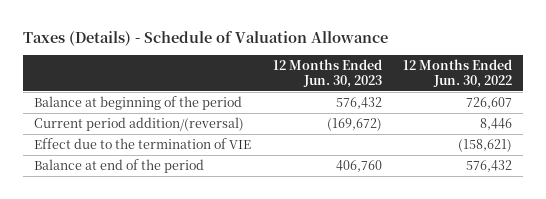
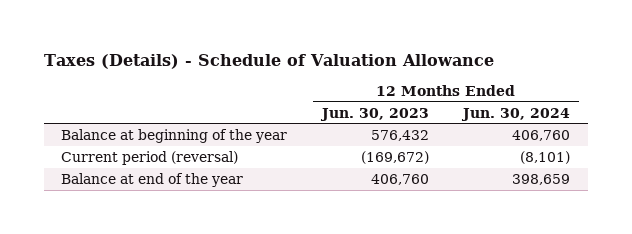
- | 12 Months Ended Jun. 30, 2023 | 12 Months Ended Jun. 30, 2022
+ | 12 Months Ended Jun. 30, 2023 | 12 Months Ended Jun. 30, 2024
- Balance at beginning of the period | 576,432 | 726,607
- Current period addition/(reversal) | (169,672) | 8,446
- Effect due to the termination of VIE | | (158,621)
- Balance at end of the period | 406,760 | 576,432
+ Balance at beginning of the year | 576,432 | 406,760
+ Current period (reversal) | (169,672) | (8,101)
+ Balance at end of the year | 406,760 | 398,659

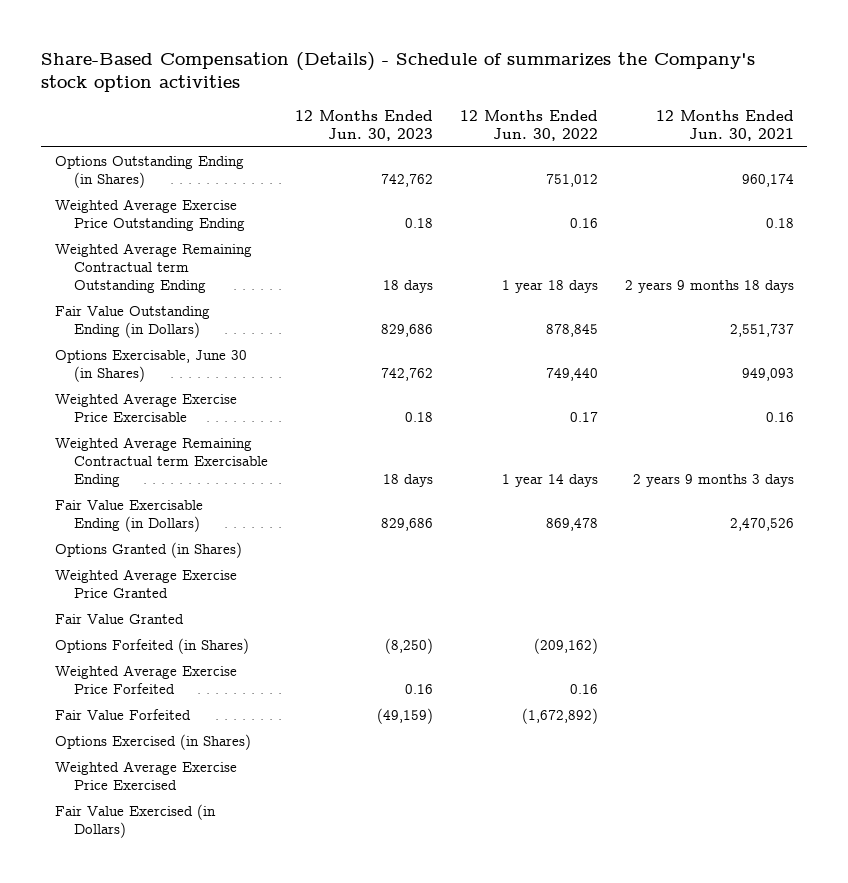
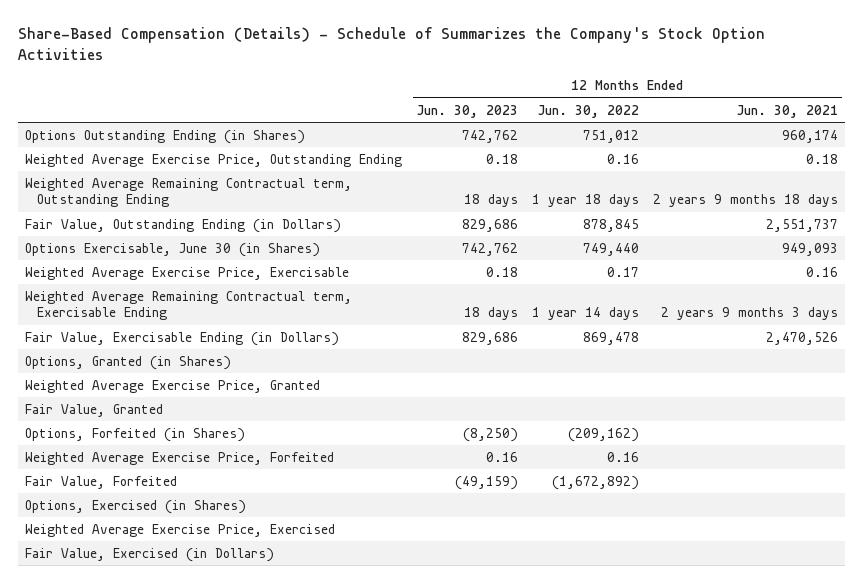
- Share-Based Compensation (Details) - Schedule of summarizes the Company's stock option activities
+ Share-Based Compensation (Details) - Schedule of Summarizes the Company's Stock Option Activities
- Weighted Average Exercise Price Outstanding Ending | 0.18 | 0.16 | 0.18
- Weighted Average Remaining Contractual term Outstanding Ending | 18 days | 1 year 18 days | 2 years 9 months 18 days
- Fair Value Outstanding Ending (in Dollars) | 829,686 | 878,845 | 2,551,737
+ Weighted Average Exercise Price, Outstanding Ending | 0.18 | 0.16 | 0.18
+ Weighted Average Remaining Contractual term, Outstanding Ending | 18 days | 1 year 18 days | 2 years 9 months 18 days
+ Fair Value, Outstanding Ending (in Dollars) | 829,686 | 878,845 | 2,551,737
- Weighted Average Exercise Price Exercisable | 0.18 | 0.17 | 0.16
- Weighted Average Remaining Contractual term Exercisable Ending | 18 days | 1 year 14 days | 2 years 9 months 3 days
- Fair Value Exercisable Ending (in Dollars) | 829,686 | 869,478 | 2,470,526
- Options Granted (in Shares)
- Weighted Average Exercise Price Granted
- Fair Value Granted
- Options Forfeited (in Shares) | (8,250) | (209,162) |
- Weighted Average Exercise Price Forfeited | 0.16 | 0.16 |
- Fair Value Forfeited | (49,159) | (1,672,892) |
- Options Exercised (in Shares)
- Weighted Average Exercise Price Exercised
- Fair Value Exercised (in Dollars)
+ Weighted Average Exercise Price, Exercisable | 0.18 | 0.17 | 0.16
+ Weighted Average Remaining Contractual term, Exercisable Ending | 18 days | 1 year 14 days | 2 years 9 months 3 days
+ Fair Value, Exercisable Ending (in Dollars) | 829,686 | 869,478 | 2,470,526
+ Options, Granted (in Shares)
+ Weighted Average Exercise Price, Granted
+ Fair Value, Granted
+ Options, Forfeited (in Shares) | (8,250) | (209,162) |
+ Weighted Average Exercise Price, Forfeited | 0.16 | 0.16 |
+ Fair Value, Forfeited | (49,159) | (1,672,892) |
+ Options, Exercised (in Shares)
+ Weighted Average Exercise Price, Exercised
+ Fair Value, Exercised (in Dollars)

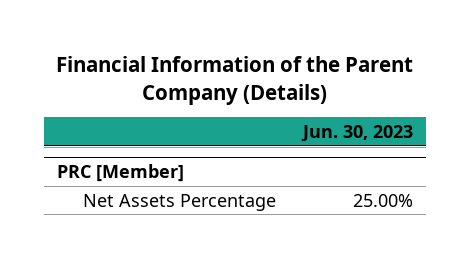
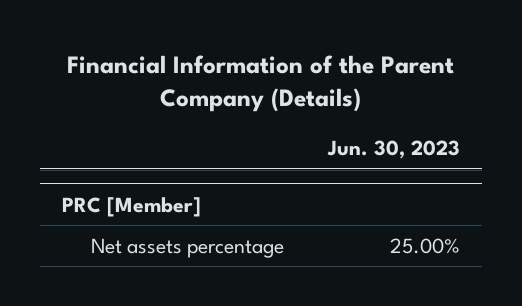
@ PRC [Member]
- Net Assets Percentage | 25.00%
+ Net assets percentage | 25.00%

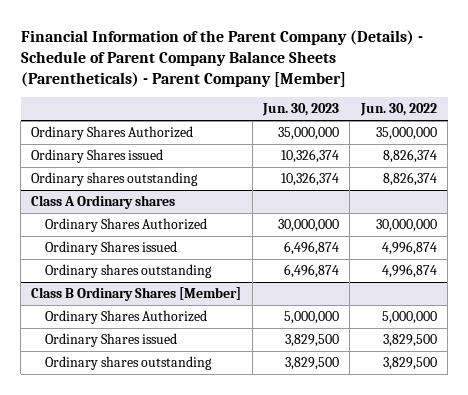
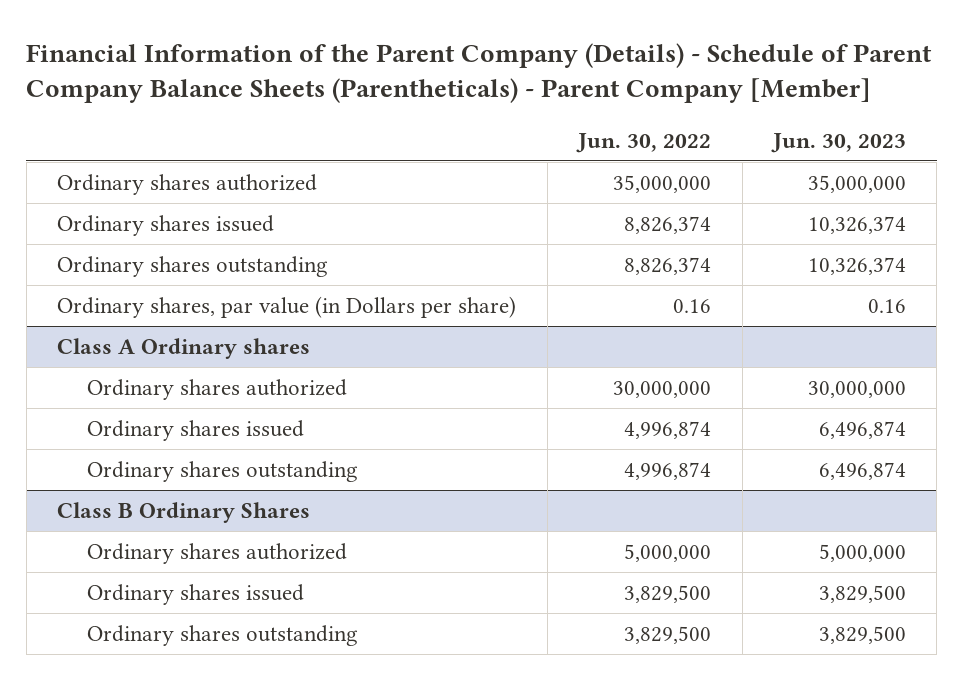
- | Jun. 30, 2023 | Jun. 30, 2022
+ | Jun. 30, 2022 | Jun. 30, 2023
- Ordinary Shares Authorized | 35,000,000 | 35,000,000
- Ordinary Shares issued | 10,326,374 | 8,826,374
+ Ordinary shares authorized | 35,000,000 | 35,000,000
+ Ordinary shares issued | 8,826,374 | 10,326,374
+ Ordinary shares, par value (in Dollars per share) | 0.16 | 0.16
@ Class A Ordinary shares
- Ordinary Shares Authorized | 30,000,000 | 30,000,000
- Ordinary Shares issued | 6,496,874 | 4,996,874
+ Ordinary shares authorized | 30,000,000 | 30,000,000
+ Ordinary shares issued | 4,996,874 | 6,496,874
- Class B Ordinary Shares [Member]
- Ordinary Shares Authorized | 5,000,000 | 5,000,000
- Ordinary Shares issued | 3,829,500 | 3,829,500
+ Class B Ordinary Shares
+ Ordinary shares authorized | 5,000,000 | 5,000,000
+ Ordinary shares issued | 3,829,500 | 3,829,500

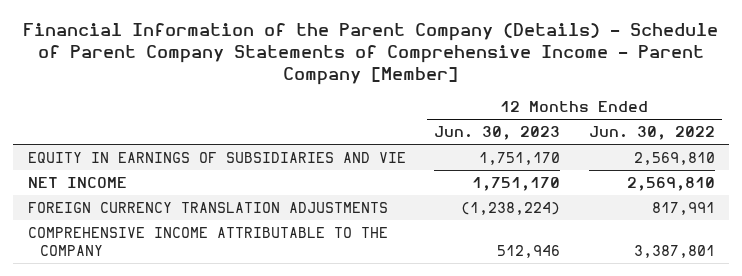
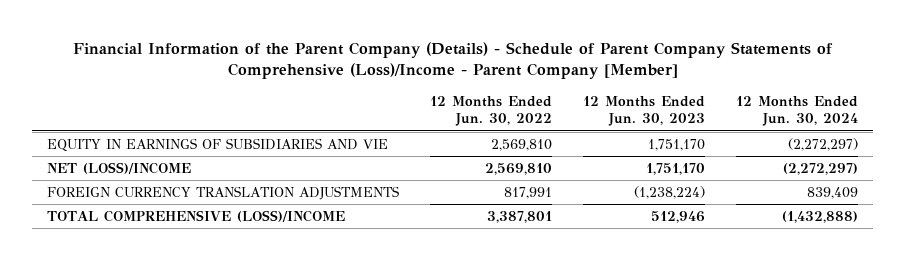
- Financial Information of the Parent Company (Details) - Schedule of Parent Company Statements of Comprehensive Income - Parent Company [Member]
+ Financial Information of the Parent Company (Details) - Schedule of Parent Company Statements of Comprehensive (Loss)/Income - Parent Company [Member]
- | 12 Months Ended Jun. 30, 2023 | 12 Months Ended Jun. 30, 2022
+ | 12 Months Ended Jun. 30, 2022 | 12 Months Ended Jun. 30, 2023 | 12 Months Ended Jun. 30, 2024
- NET INCOME | 1,751,170 | 2,569,810
+ NET (LOSS)/INCOME | 2,569,810 | 1,751,170 | (2,272,297)
- COMPREHENSIVE INCOME ATTRIBUTABLE TO THE COMPANY | 512,946 | 3,387,801
+ TOTAL COMPREHENSIVE (LOSS)/INCOME | 3,387,801 | 512,946 | (1,432,888)

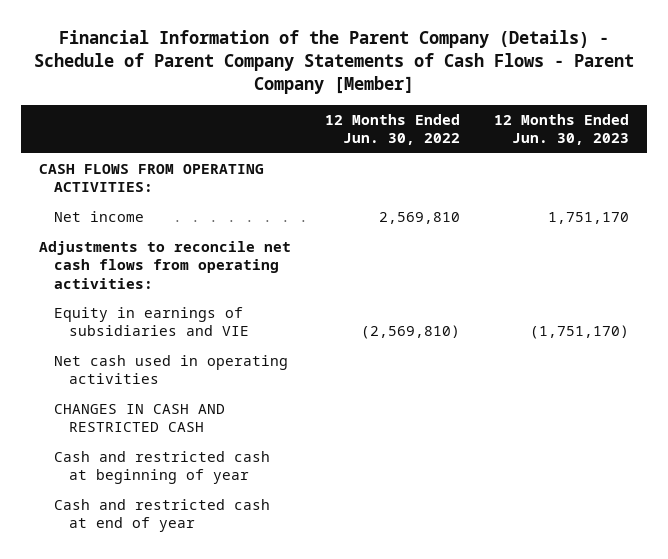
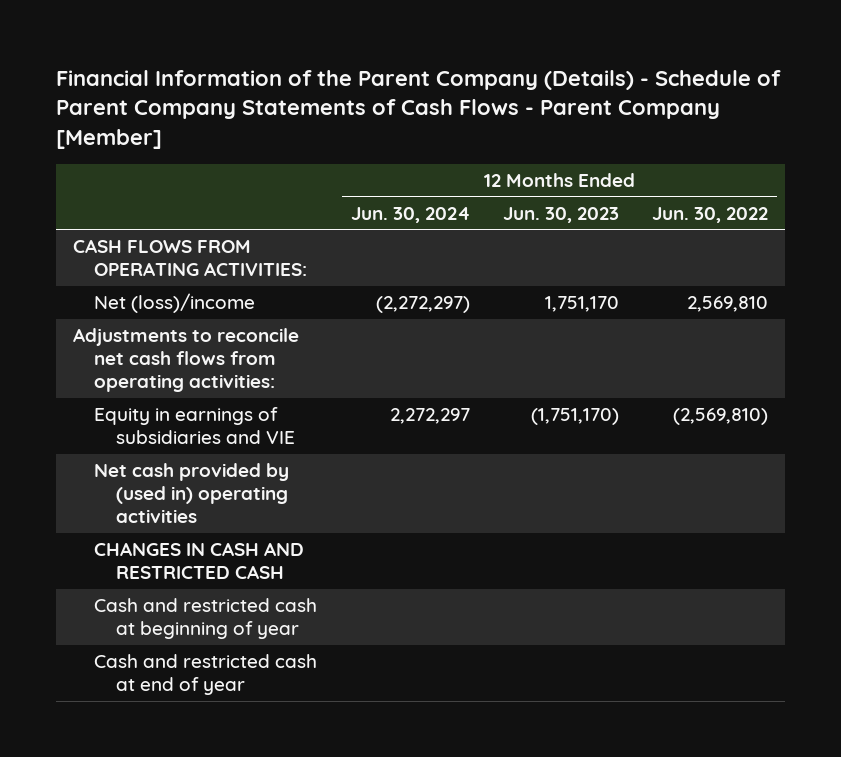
- | 12 Months Ended Jun. 30, 2022 | 12 Months Ended Jun. 30, 2023
+ | 12 Months Ended Jun. 30, 2024 | 12 Months Ended Jun. 30, 2023 | 12 Months Ended Jun. 30, 2022
- Net income | 2,569,810 | 1,751,170
+ Net (loss)/income | (2,272,297) | 1,751,170 | 2,569,810
- Net cash used in operating activities
+ Net cash provided by (used in) operating activities

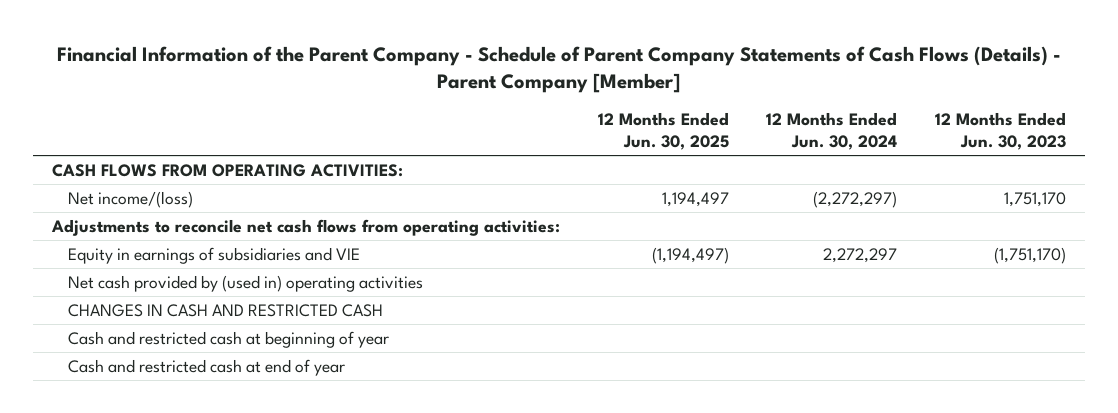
- Financial Information of the Parent Company (Details) - Schedule of Parent Company Statements of Cash Flows - Parent Company [Member]
+ Financial Information of the Parent Company - Schedule of Parent Company Statements of Cash Flows (Details) - Parent Company [Member]
- | 12 Months Ended Jun. 30, 2024 | 12 Months Ended Jun. 30, 2023 | 12 Months Ended Jun. 30, 2022
+ | 12 Months Ended Jun. 30, 2025 | 12 Months Ended Jun. 30, 2024 | 12 Months Ended Jun. 30, 2023
- Net (loss)/income | (2,272,297) | 1,751,170 | 2,569,810
+ Net income/(loss) | 1,194,497 | (2,272,297) | 1,751,170

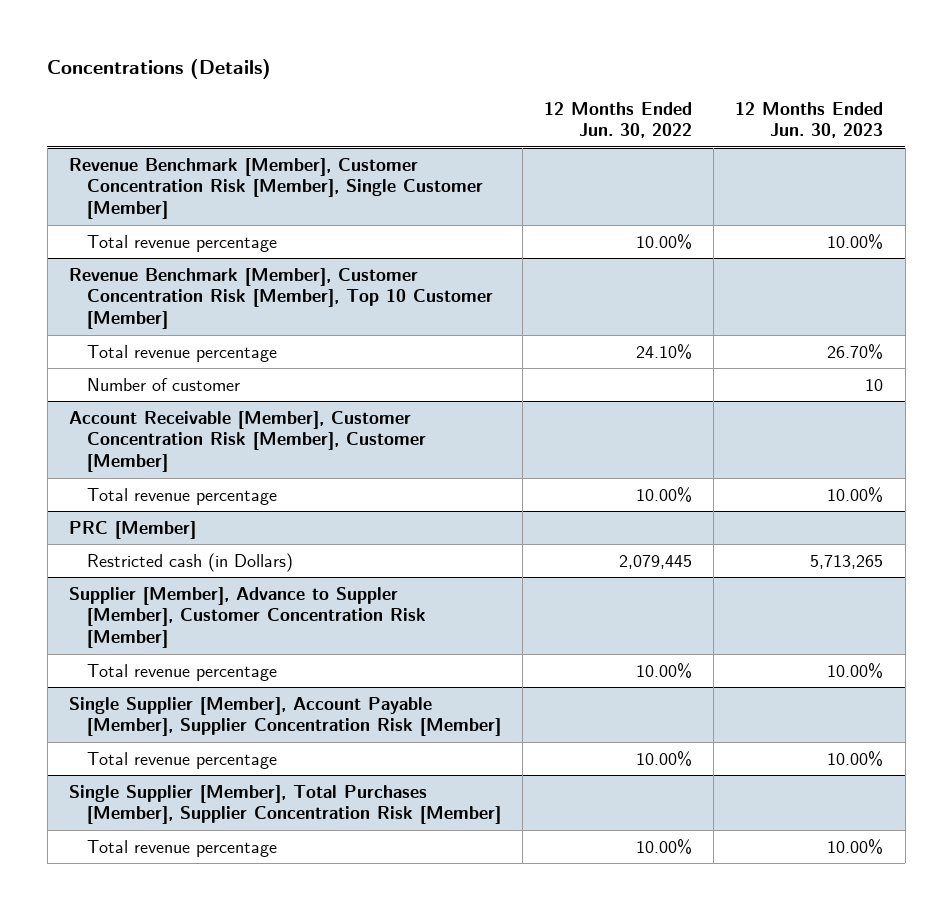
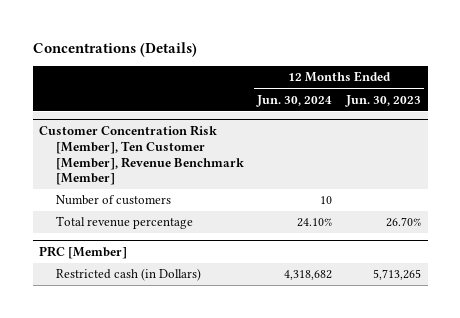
- | 12 Months Ended Jun. 30, 2022 | 12 Months Ended Jun. 30, 2023
+ | 12 Months Ended Jun. 30, 2024 | 12 Months Ended Jun. 30, 2023
- Revenue Benchmark [Member], Customer Concentration Risk [Member], Single Customer [Member]
- Total revenue percentage | 10.00% | 10.00%
- Revenue Benchmark [Member], Customer Concentration Risk [Member], Top 10 Customer [Member]
+ Customer Concentration Risk [Member], Ten Customer [Member], Revenue Benchmark [Member]
+ Number of customers | 10 |
- Number of customer | | 10
- Account Receivable [Member], Customer Concentration Risk [Member], Customer [Member]
- Total revenue percentage | 10.00% | 10.00%
- Supplier [Member], Advance to Suppler [Member], Customer Concentration Risk [Member]
- Total revenue percentage | 10.00% | 10.00%
- Single Supplier [Member], Account Payable [Member], Supplier Concentration Risk [Member]
- Total revenue percentage | 10.00% | 10.00%
- Single Supplier [Member], Total Purchases [Member], Supplier Concentration Risk [Member]
- Total revenue percentage | 10.00% | 10.00%

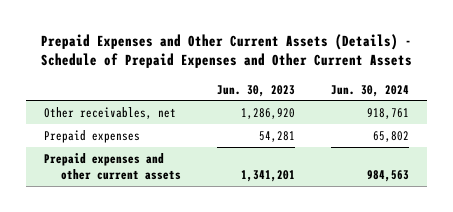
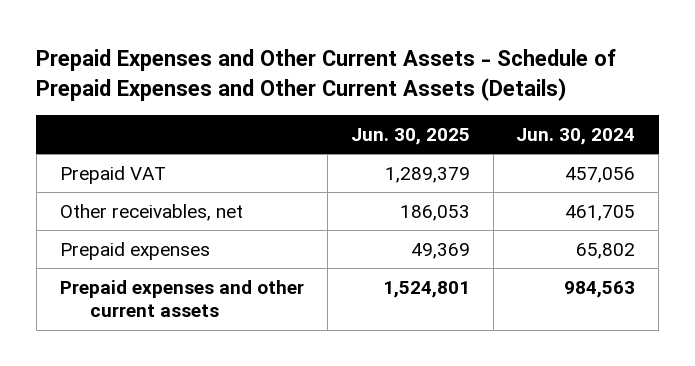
- Prepaid Expenses and Other Current Assets (Details) - Schedule of Prepaid Expenses and Other Current Assets
+ Prepaid Expenses and Other Current Assets - Schedule of Prepaid Expenses and Other Current Assets (Details)
- | Jun. 30, 2023 | Jun. 30, 2024
+ | Jun. 30, 2025 | Jun. 30, 2024
- Other receivables, net | 1,286,920 | 918,761
+ Prepaid VAT | 1,289,379 | 457,056
+ Other receivables, net | 186,053 | 461,705

